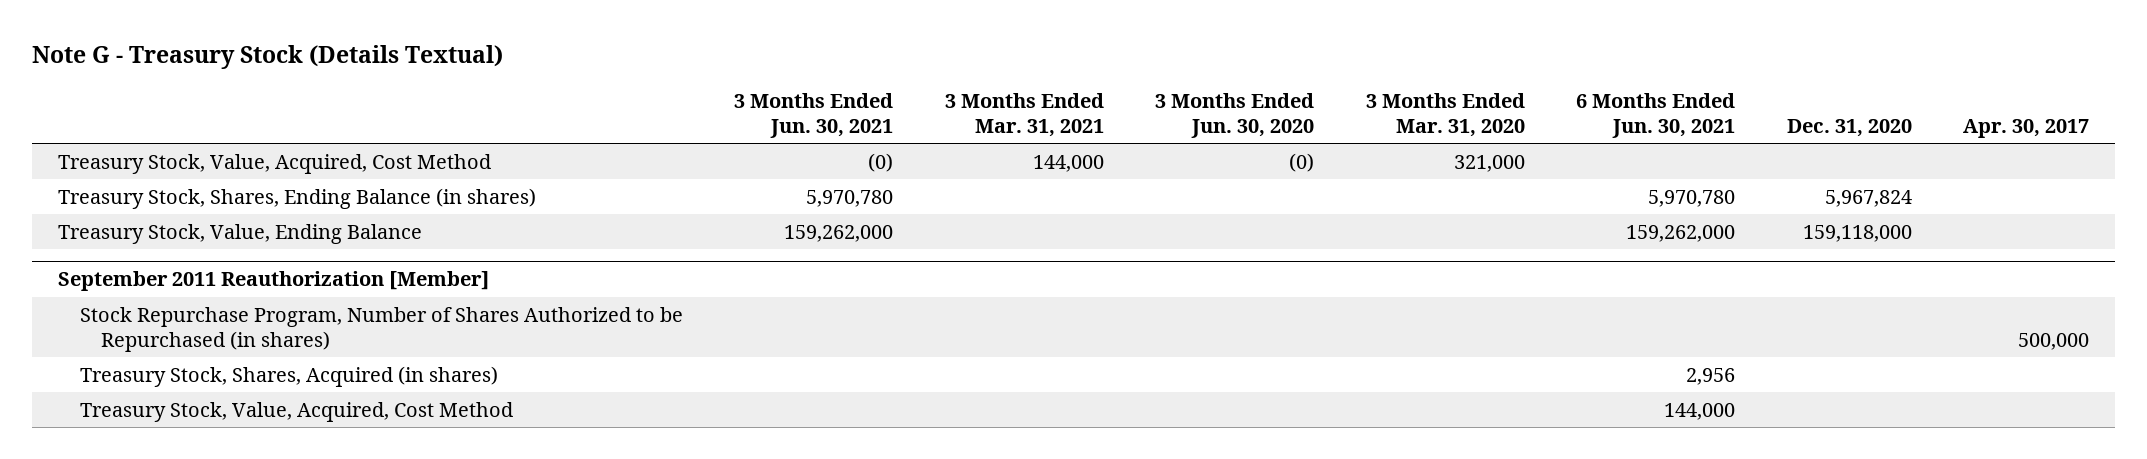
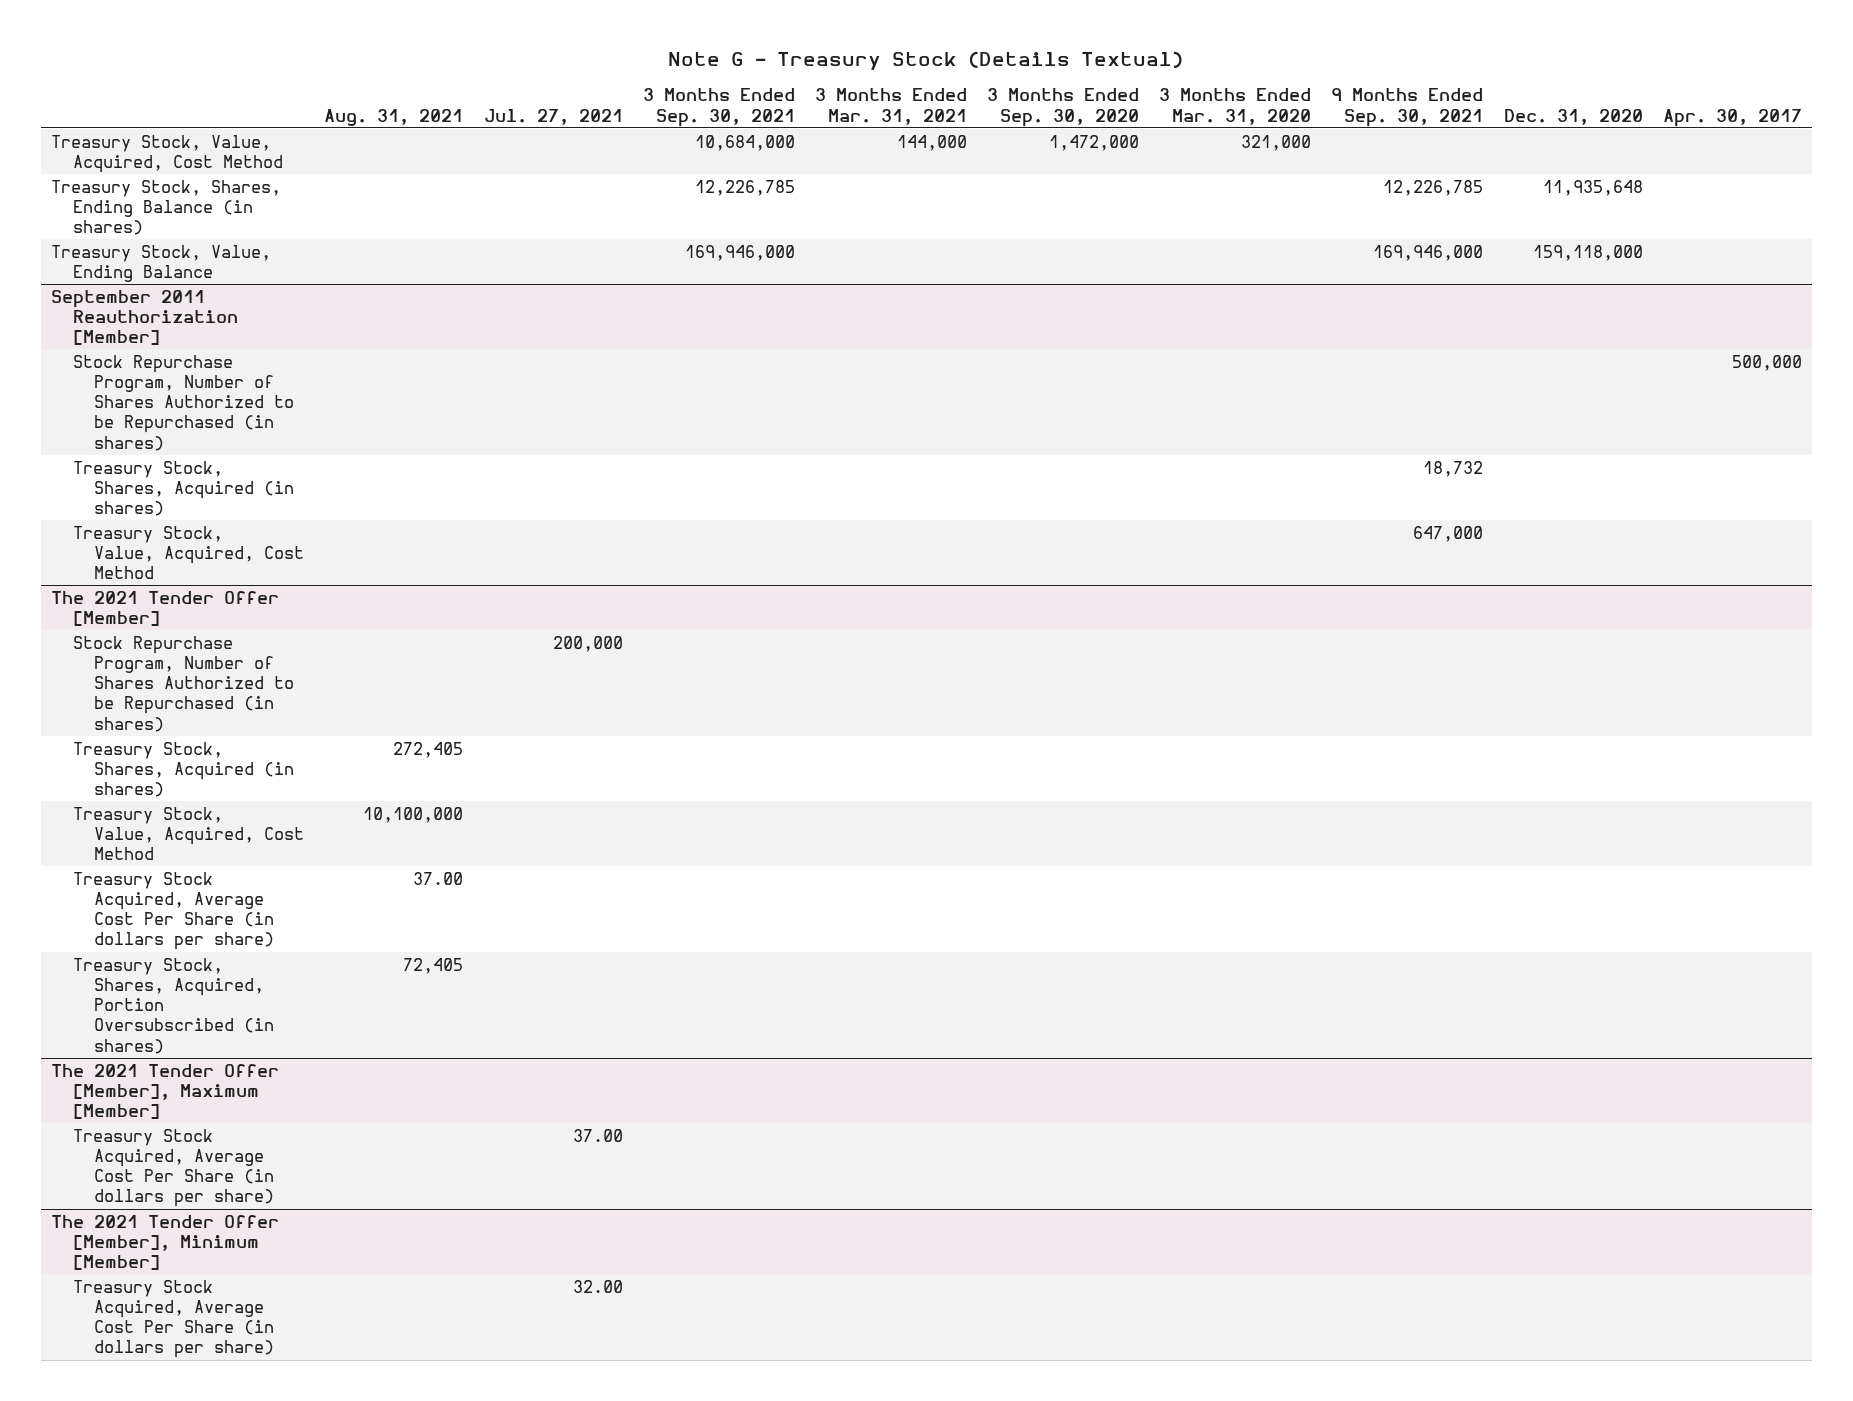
- | 3 Months Ended Jun. 30, 2021 | 3 Months Ended Mar. 31, 2021 | 3 Months Ended Jun. 30, 2020 | 3 Months Ended Mar. 31, 2020 | 6 Months Ended Jun. 30, 2021 | Dec. 31, 2020 | Apr. 30, 2017
+ | Aug. 31, 2021 | Jul. 27, 2021 | 3 Months Ended Sep. 30, 2021 | 3 Months Ended Mar. 31, 2021 | 3 Months Ended Sep. 30, 2020 | 3 Months Ended Mar. 31, 2020 | 9 Months Ended Sep. 30, 2021 | Dec. 31, 2020 | Apr. 30, 2017
- Treasury Stock, Shares, Ending Balance (in shares) | 5,970,780 | | | | 5,970,780 | 5,967,824 |
+ Treasury Stock, Shares, Ending Balance (in shares) | | | 12,226,785 | | | | 12,226,785 | 11,935,648 |
+ The 2021 Tender Offer [Member]
+ Stock Repurchase Program, Number of Shares Authorized to be Repurchased (in shares) | | 200,000 | | | | | | |
+ Treasury Stock, Shares, Acquired (in shares) | 272,405 | | | | | | | |
+ Treasury Stock, Value, Acquired, Cost Method | 10,100,000 | | | | | | | |
+ Treasury Stock Acquired, Average Cost Per Share (in dollars per share) | 37.00 | | | | | | | |
+ Treasury Stock, Shares, Acquired, Portion Oversubscribed (in shares) | 72,405 | | | | | | | |
+ The 2021 Tender Offer [Member], Maximum [Member]
+ Treasury Stock Acquired, Average Cost Per Share (in dollars per share) | | 37.00 | | | | | | |
+ The 2021 Tender Offer [Member], Minimum [Member]
+ Treasury Stock Acquired, Average Cost Per Share (in dollars per share) | | 32.00 | | | | | | |

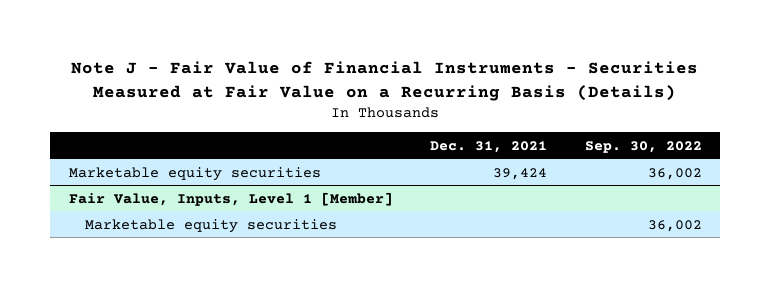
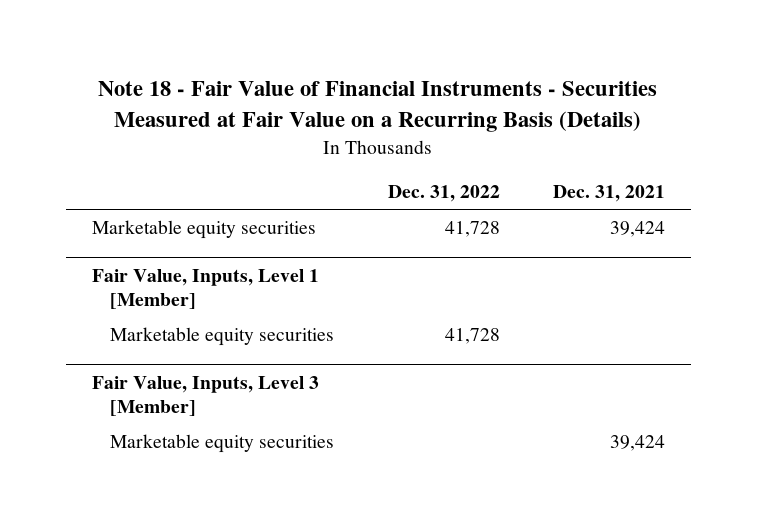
- Note J - Fair Value of Financial Instruments - Securities Measured at Fair Value on a Recurring Basis (Details)
+ Note 18 - Fair Value of Financial Instruments - Securities Measured at Fair Value on a Recurring Basis (Details)
- | Dec. 31, 2021 | Sep. 30, 2022
+ | Dec. 31, 2022 | Dec. 31, 2021
+ Fair Value, Inputs, Level 3 [Member]
+ Marketable equity securities | | 39,424

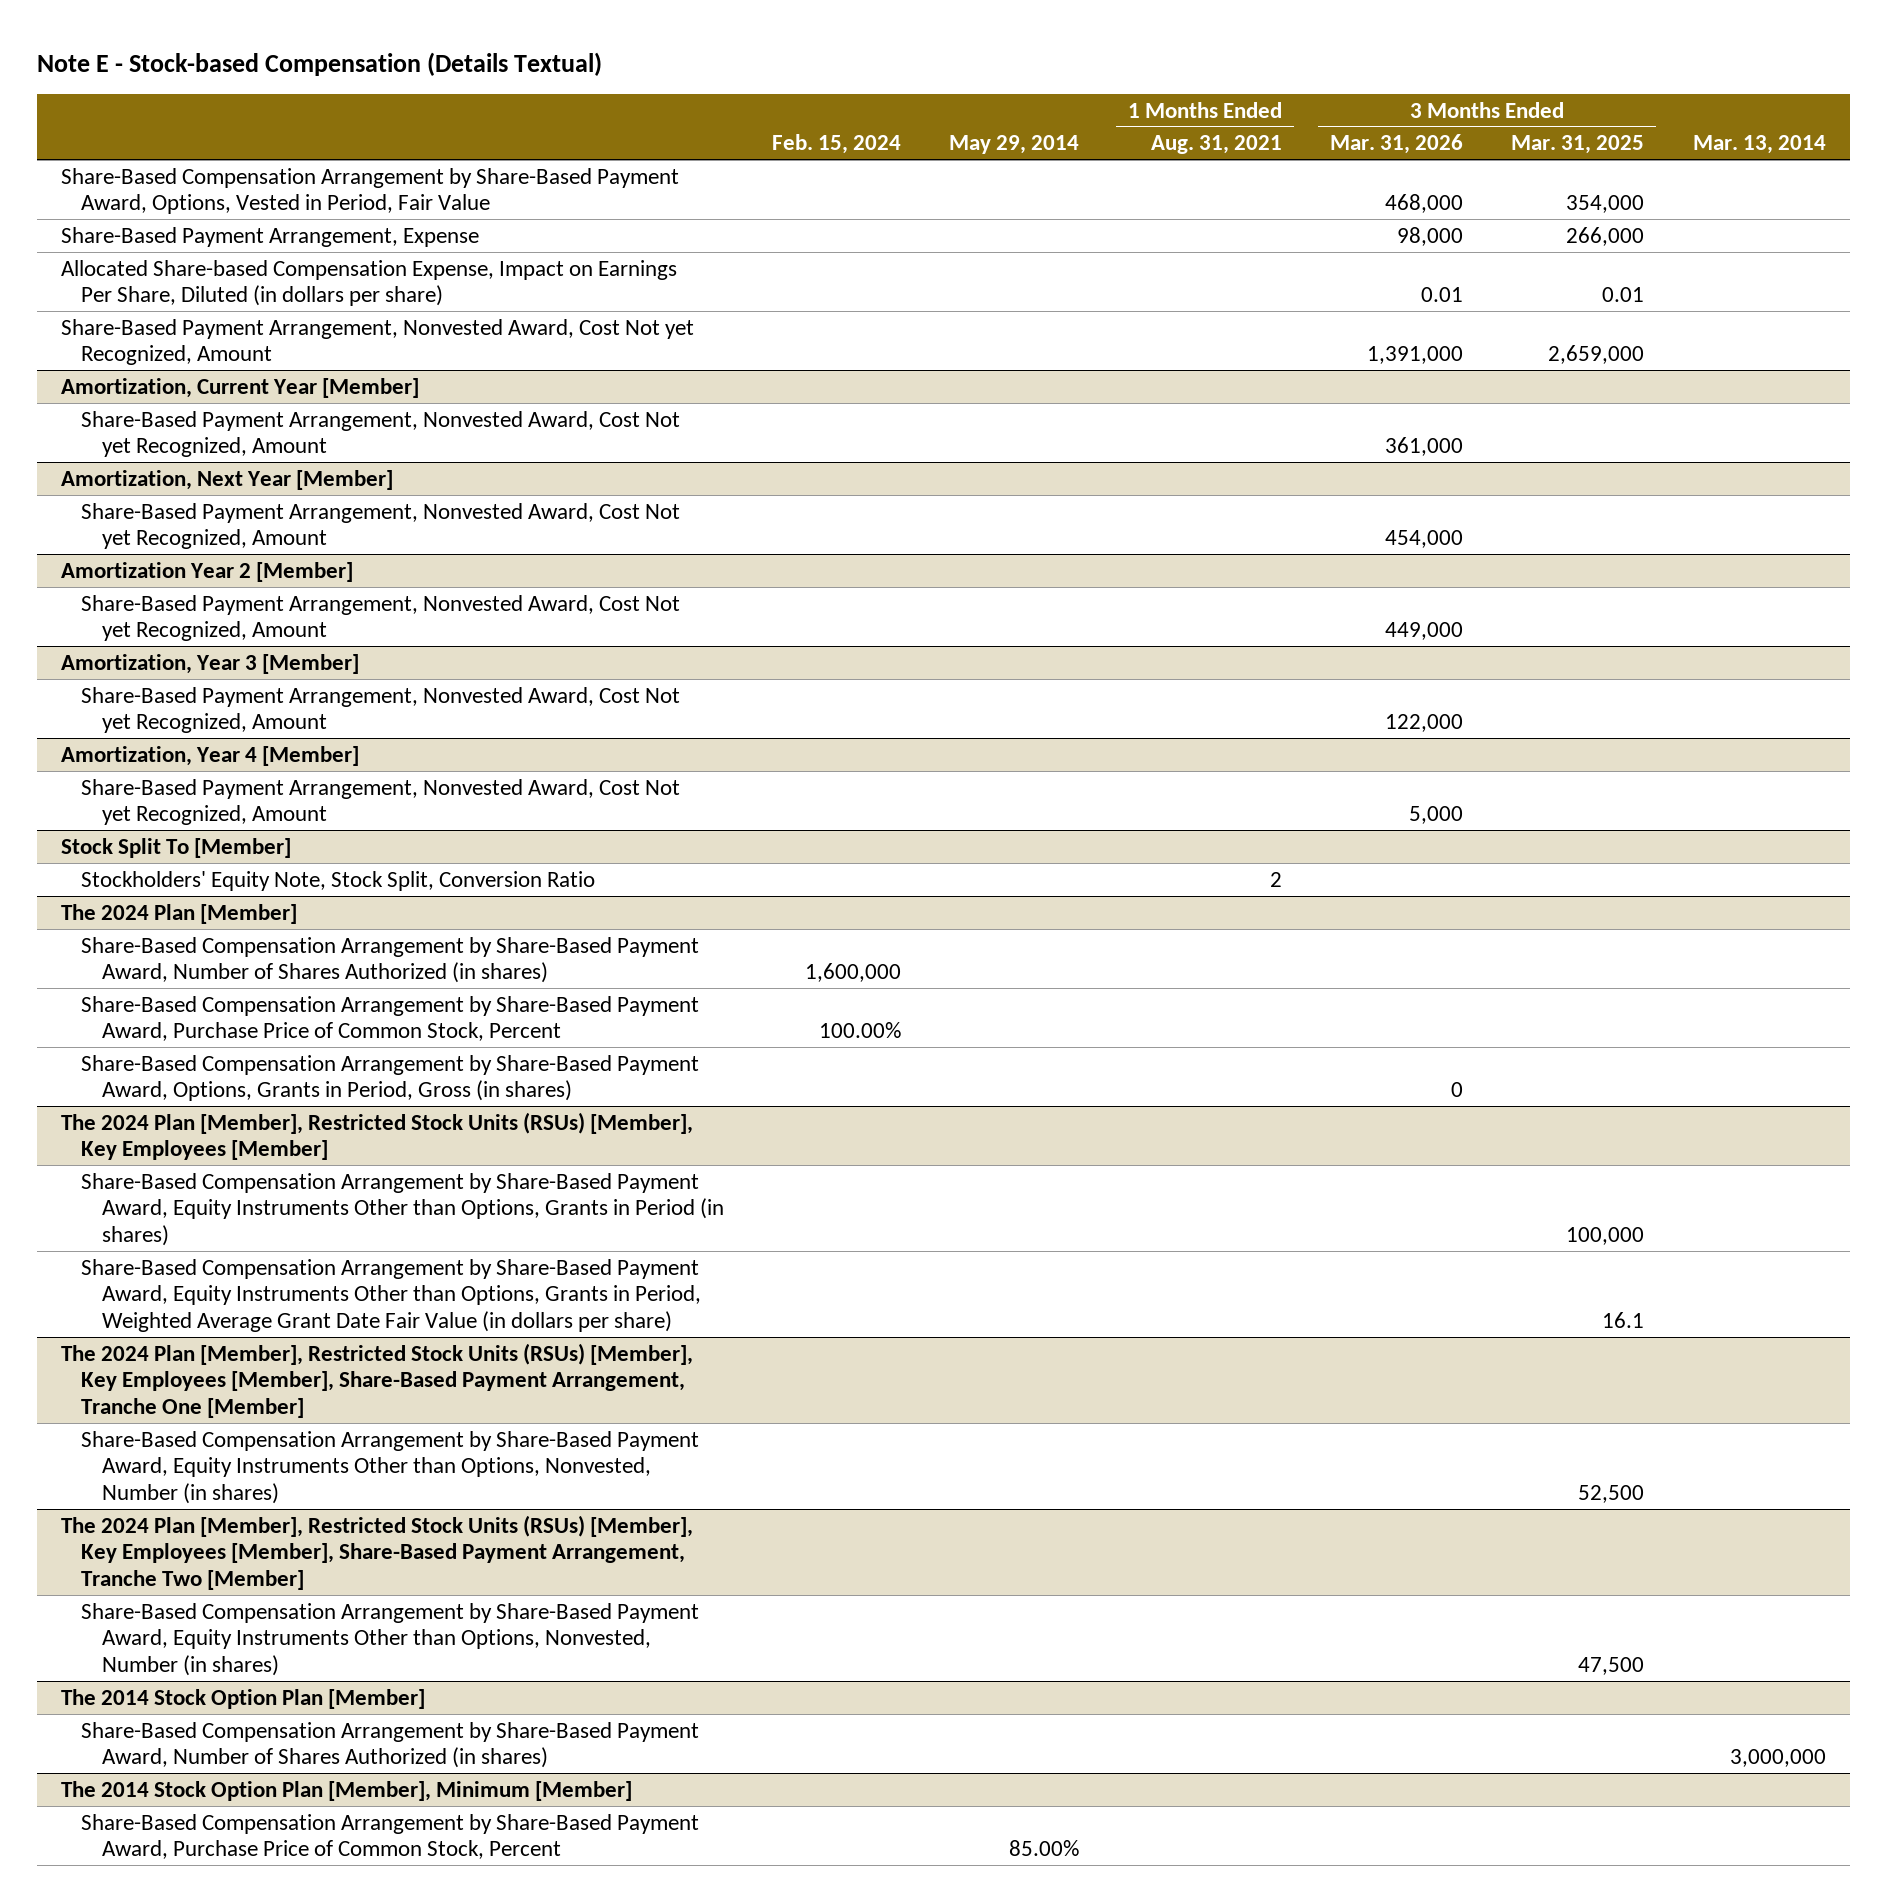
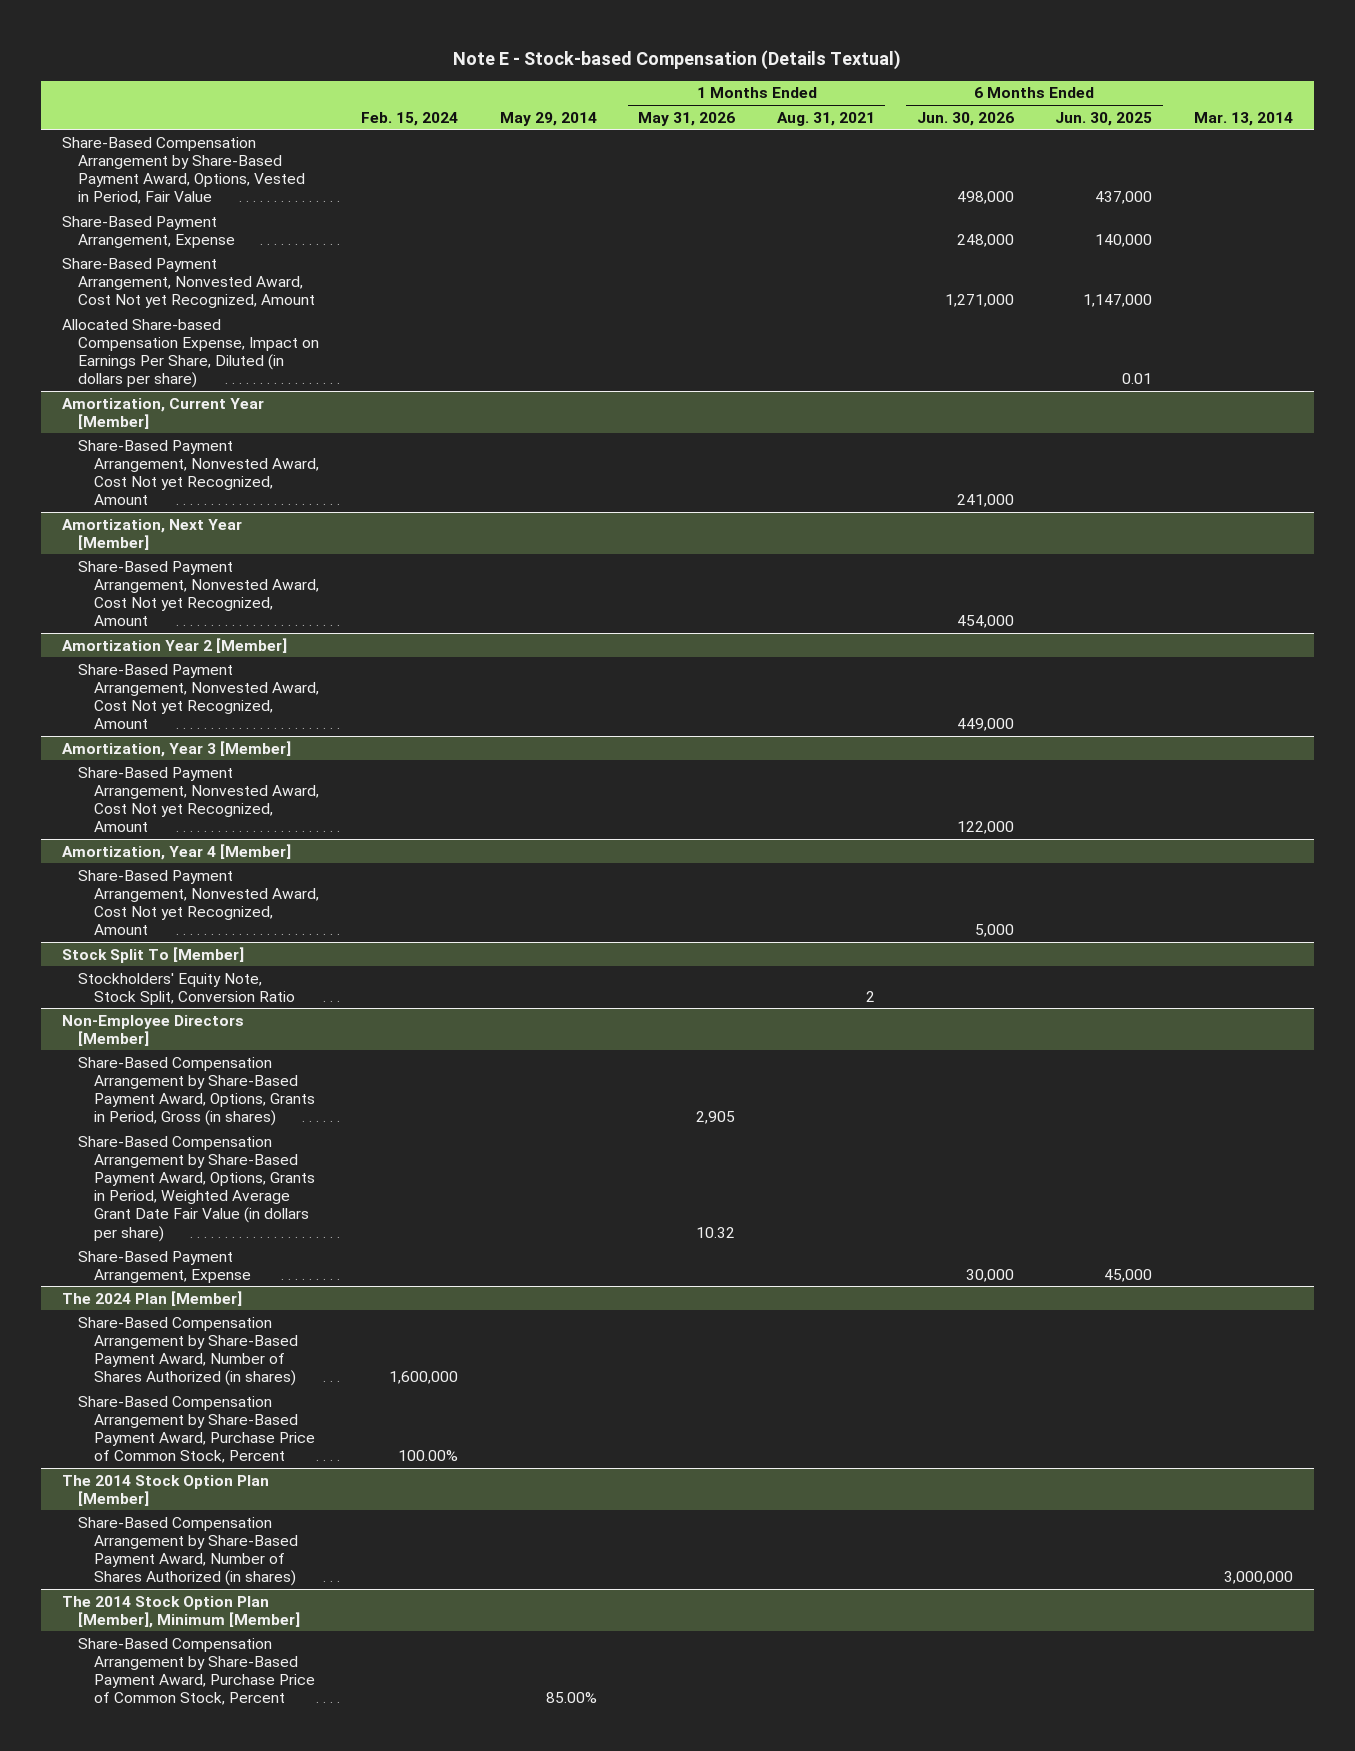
- | Feb. 15, 2024 | May 29, 2014 | 1 Months Ended Aug. 31, 2021 | 3 Months Ended Mar. 31, 2026 | 3 Months Ended Mar. 31, 2025 | Mar. 13, 2014
+ | Feb. 15, 2024 | May 29, 2014 | 1 Months Ended May 31, 2026 | 1 Months Ended Aug. 31, 2021 | 6 Months Ended Jun. 30, 2026 | 6 Months Ended Jun. 30, 2025 | Mar. 13, 2014
moved down: Allocated Share-based Compensation Expense, Impact on Earnings Per Share, Diluted (in dollars per share) | | | | | | 0.01 |
+ Non-Employee Directors [Member]
+ Share-Based Compensation Arrangement by Share-Based Payment Award, Options, Grants in Period, Gross (in shares) | | | 2,905 | | | |
+ Share-Based Compensation Arrangement by Share-Based Payment Award, Options, Grants in Period, Weighted Average Grant Date Fair Value (in dollars per share) | | | 10.32 | | | |
+ Share-Based Payment Arrangement, Expense | | | | | 30,000 | 45,000 |
@ The 2024 Plan [Member]
- Share-Based Compensation Arrangement by Share-Based Payment Award, Options, Grants in Period, Gross (in shares) | | | | 0 | |
- The 2024 Plan [Member], Restricted Stock Units (RSUs) [Member], Key Employees [Member]
- Share-Based Compensation Arrangement by Share-Based Payment Award, Equity Instruments Other than Options, Grants in Period (in shares) | | | | | 100,000 |
- Share-Based Compensation Arrangement by Share-Based Payment Award, Equity Instruments Other than Options, Grants in Period, Weighted Average Grant Date Fair Value (in dollars per share) | | | | | 16.1 |
- The 2024 Plan [Member], Restricted Stock Units (RSUs) [Member], Key Employees [Member], Share-Based Payment Arrangement, Tranche One [Member]
- Share-Based Compensation Arrangement by Share-Based Payment Award, Equity Instruments Other than Options, Nonvested, Number (in shares) | | | | | 52,500 |
- The 2024 Plan [Member], Restricted Stock Units (RSUs) [Member], Key Employees [Member], Share-Based Payment Arrangement, Tranche Two [Member]
- Share-Based Compensation Arrangement by Share-Based Payment Award, Equity Instruments Other than Options, Nonvested, Number (in shares) | | | | | 47,500 |

